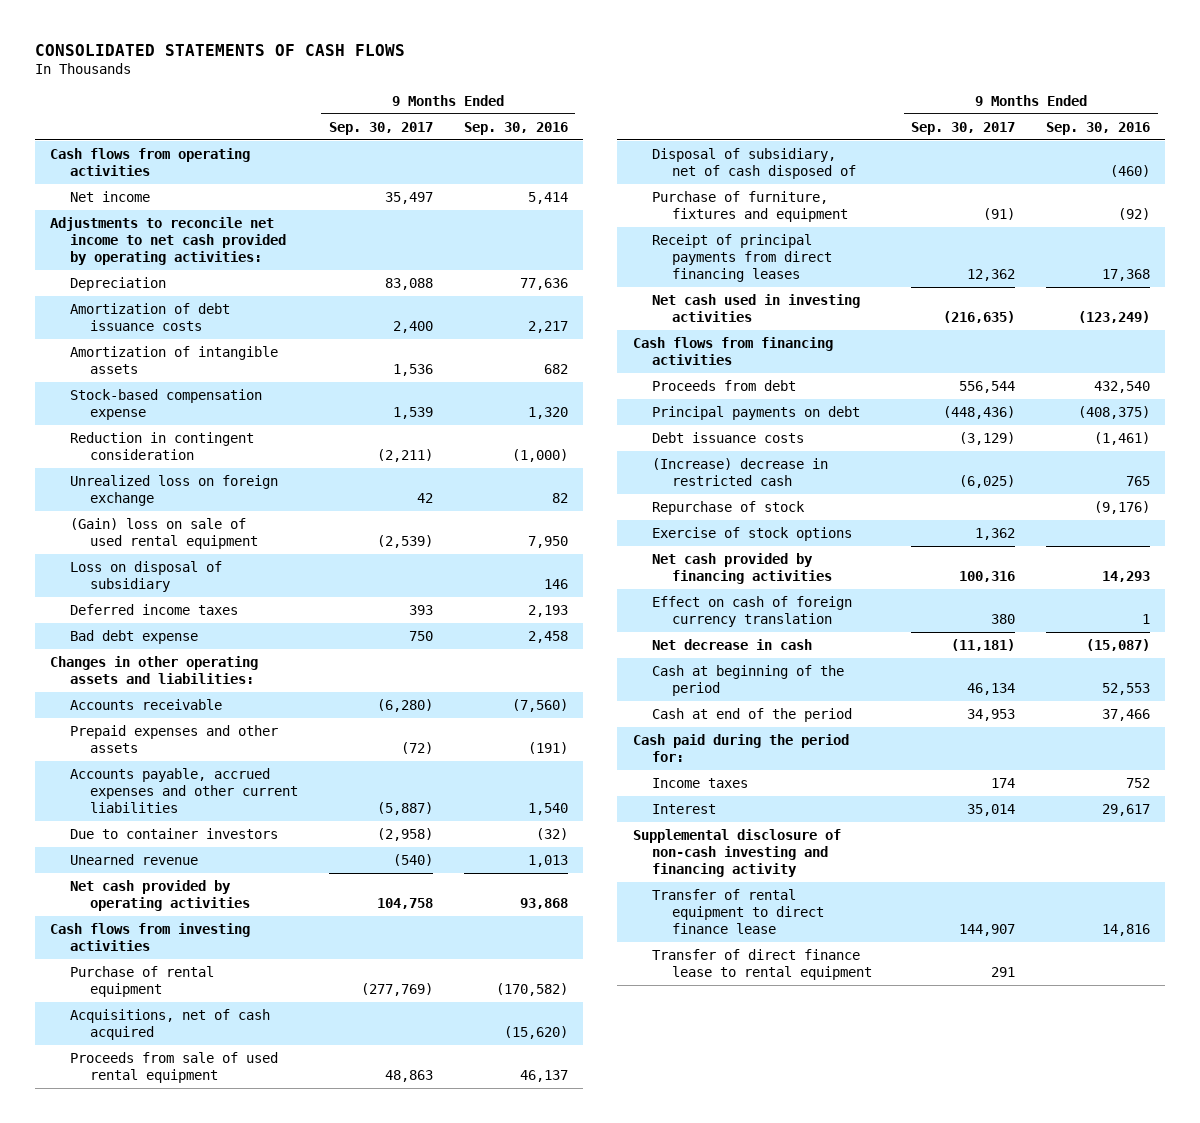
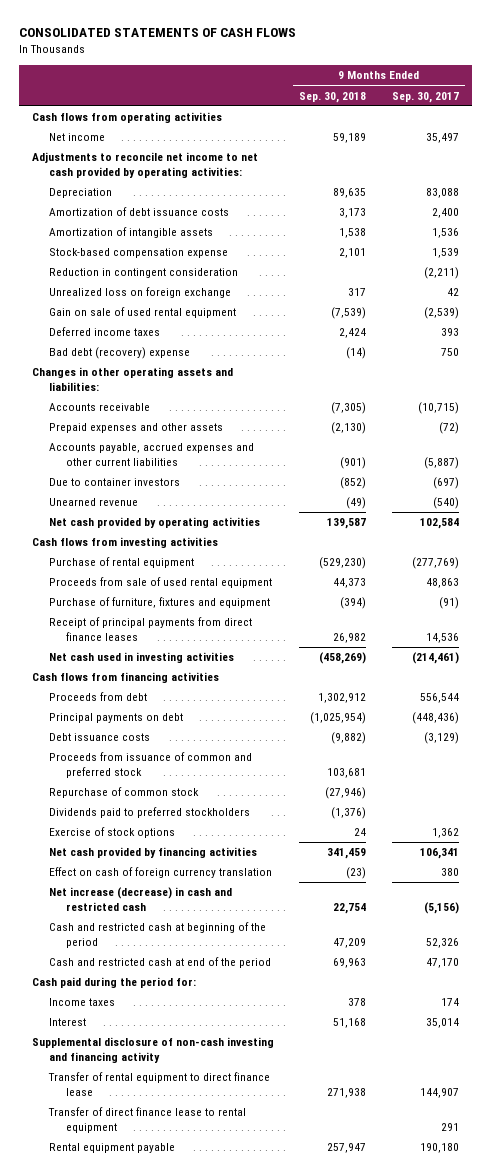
- | 9 Months Ended Sep. 30, 2017 | 9 Months Ended Sep. 30, 2016
+ | 9 Months Ended Sep. 30, 2018 | 9 Months Ended Sep. 30, 2017
- (Gain) loss on sale of used rental equipment | (2,539) | 7,950
- Loss on disposal of subsidiary | | 146
+ Gain on sale of used rental equipment | (7,539) | (2,539)
- Bad debt expense | 750 | 2,458
+ Bad debt (recovery) expense | (14) | 750
- Accounts receivable | (6,280) | (7,560)
+ Accounts receivable | (7,305) | (10,715)
- Due to container investors | (2,958) | (32)
+ Due to container investors | (852) | (697)
- Net cash provided by operating activities | 104,758 | 93,868
+ Net cash provided by operating activities | 139,587 | 102,584
- Acquisitions, net of cash acquired | | (15,620)
- Disposal of subsidiary, net of cash disposed of | | (460)
- Receipt of principal payments from direct financing leases | 12,362 | 17,368
- Net cash used in investing activities | (216,635) | (123,249)
+ Receipt of principal payments from direct finance leases | 26,982 | 14,536
+ Net cash used in investing activities | (458,269) | (214,461)
- (Increase) decrease in restricted cash | (6,025) | 765
- Repurchase of stock | | (9,176)
+ Proceeds from issuance of common and preferred stock | 103,681 |
+ Repurchase of common stock | (27,946) |
+ Dividends paid to preferred stockholders | (1,376) |
- Net cash provided by financing activities | 100,316 | 14,293
+ Net cash provided by financing activities | 341,459 | 106,341
- Net decrease in cash | (11,181) | (15,087)
- Cash at beginning of the period | 46,134 | 52,553
- Cash at end of the period | 34,953 | 37,466
+ Net increase (decrease) in cash and restricted cash | 22,754 | (5,156)
+ Cash and restricted cash at beginning of the period | 47,209 | 52,326
+ Cash and restricted cash at end of the period | 69,963 | 47,170
+ Rental equipment payable | 257,947 | 190,180

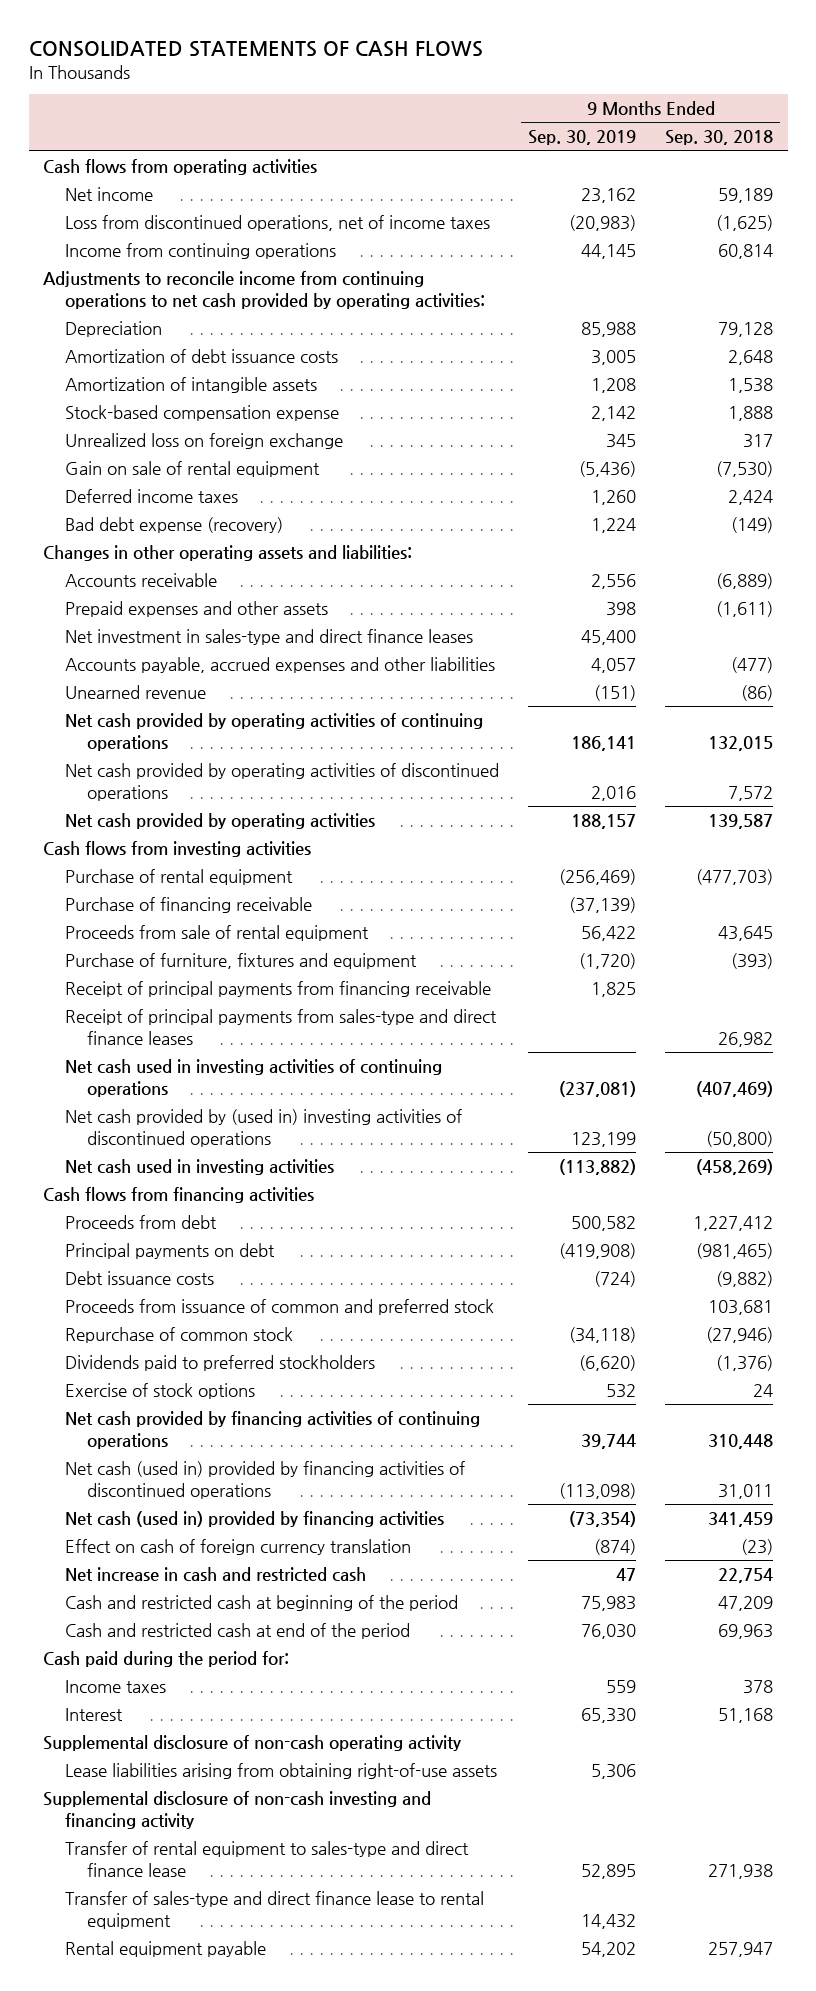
- | 9 Months Ended Sep. 30, 2018 | 9 Months Ended Sep. 30, 2017
+ | 9 Months Ended Sep. 30, 2019 | 9 Months Ended Sep. 30, 2018
- Adjustments to reconcile net income to net cash provided by operating activities:
- Depreciation | 89,635 | 83,088
- Amortization of debt issuance costs | 3,173 | 2,400
+ Loss from discontinued operations, net of income taxes | (20,983) | (1,625)
+ Income from continuing operations | 44,145 | 60,814
+ Adjustments to reconcile income from continuing operations to net cash provided by operating activities:
+ Depreciation | 85,988 | 79,128
+ Amortization of debt issuance costs | 3,005 | 2,648
- Stock-based compensation expense | 2,101 | 1,539
- Reduction in contingent consideration | | (2,211)
+ Stock-based compensation expense | 2,142 | 1,888
- Gain on sale of used rental equipment | (7,539) | (2,539)
+ Gain on sale of rental equipment | (5,436) | (7,530)
- Bad debt (recovery) expense | (14) | 750
+ Bad debt expense (recovery) | 1,224 | (149)
- Accounts receivable | (7,305) | (10,715)
- Prepaid expenses and other assets | (2,130) | (72)
- Accounts payable, accrued expenses and other current liabilities | (901) | (5,887)
- Due to container investors | (852) | (697)
- Unearned revenue | (49) | (540)
+ Accounts receivable | 2,556 | (6,889)
+ Prepaid expenses and other assets | 398 | (1,611)
+ Net investment in sales-type and direct finance leases | 45,400 |
+ Accounts payable, accrued expenses and other liabilities | 4,057 | (477)
+ Unearned revenue | (151) | (86)
+ Net cash provided by operating activities of continuing operations | 186,141 | 132,015
+ Net cash provided by operating activities of discontinued operations | 2,016 | 7,572
- Purchase of rental equipment | (529,230) | (277,769)
- Proceeds from sale of used rental equipment | 44,373 | 48,863
- Purchase of furniture, fixtures and equipment | (394) | (91)
- Receipt of principal payments from direct finance leases | 26,982 | 14,536
+ Purchase of rental equipment | (256,469) | (477,703)
+ Purchase of financing receivable | (37,139) |
+ Proceeds from sale of rental equipment | 56,422 | 43,645
+ Purchase of furniture, fixtures and equipment | (1,720) | (393)
+ Receipt of principal payments from financing receivable | 1,825 |
+ Receipt of principal payments from sales-type and direct finance leases | | 26,982
+ Net cash used in investing activities of continuing operations | (237,081) | (407,469)
+ Net cash provided by (used in) investing activities of discontinued operations | 123,199 | (50,800)
- Proceeds from debt | 1,302,912 | 556,544
- Principal payments on debt | (1,025,954) | (448,436)
+ Proceeds from debt | 500,582 | 1,227,412
+ Principal payments on debt | (419,908) | (981,465)
- Net cash provided by financing activities | 341,459 | 106,341
+ Net cash provided by financing activities of continuing operations | 39,744 | 310,448
+ Net cash (used in) provided by financing activities of discontinued operations | (113,098) | 31,011
+ Net cash (used in) provided by financing activities | (73,354) | 341,459
- Net increase (decrease) in cash and restricted cash | 22,754 | (5,156)
+ Net increase in cash and restricted cash | 47 | 22,754
+ Supplemental disclosure of non-cash operating activity
+ Lease liabilities arising from obtaining right-of-use assets | 5,306 |
- Transfer of rental equipment to direct finance lease | 271,938 | 144,907
- Transfer of direct finance lease to rental equipment | | 291
+ Transfer of rental equipment to sales-type and direct finance lease | 52,895 | 271,938
+ Transfer of sales-type and direct finance lease to rental equipment | 14,432 |

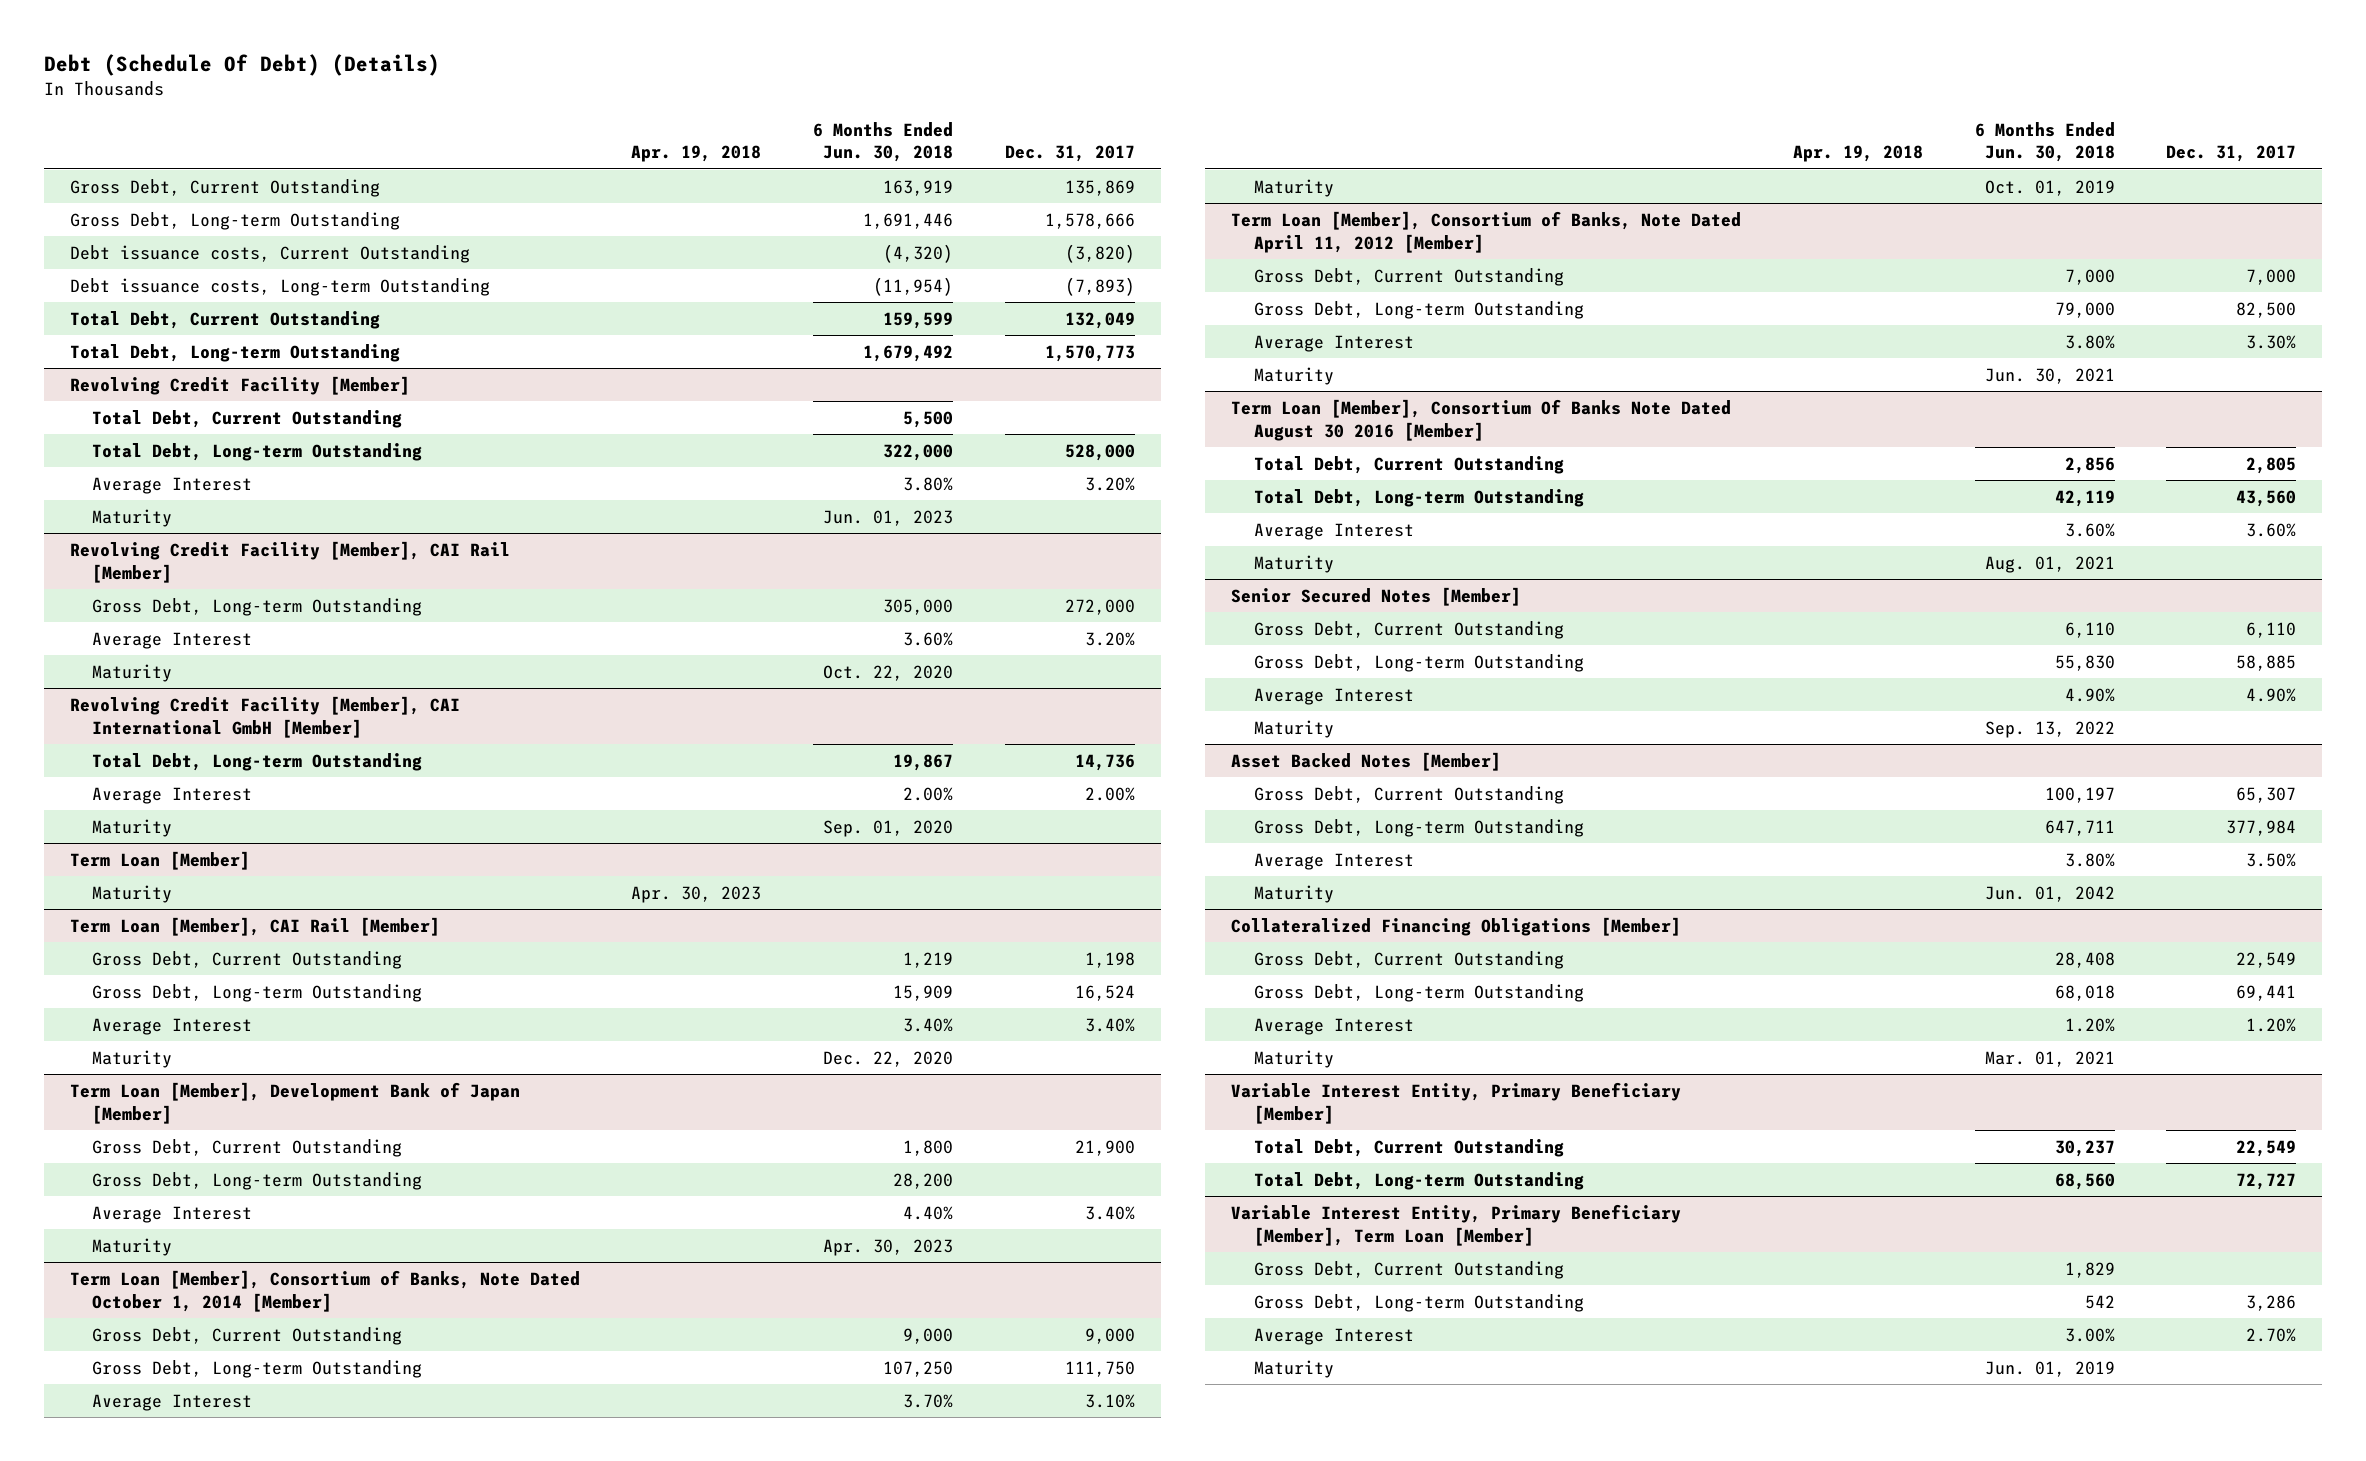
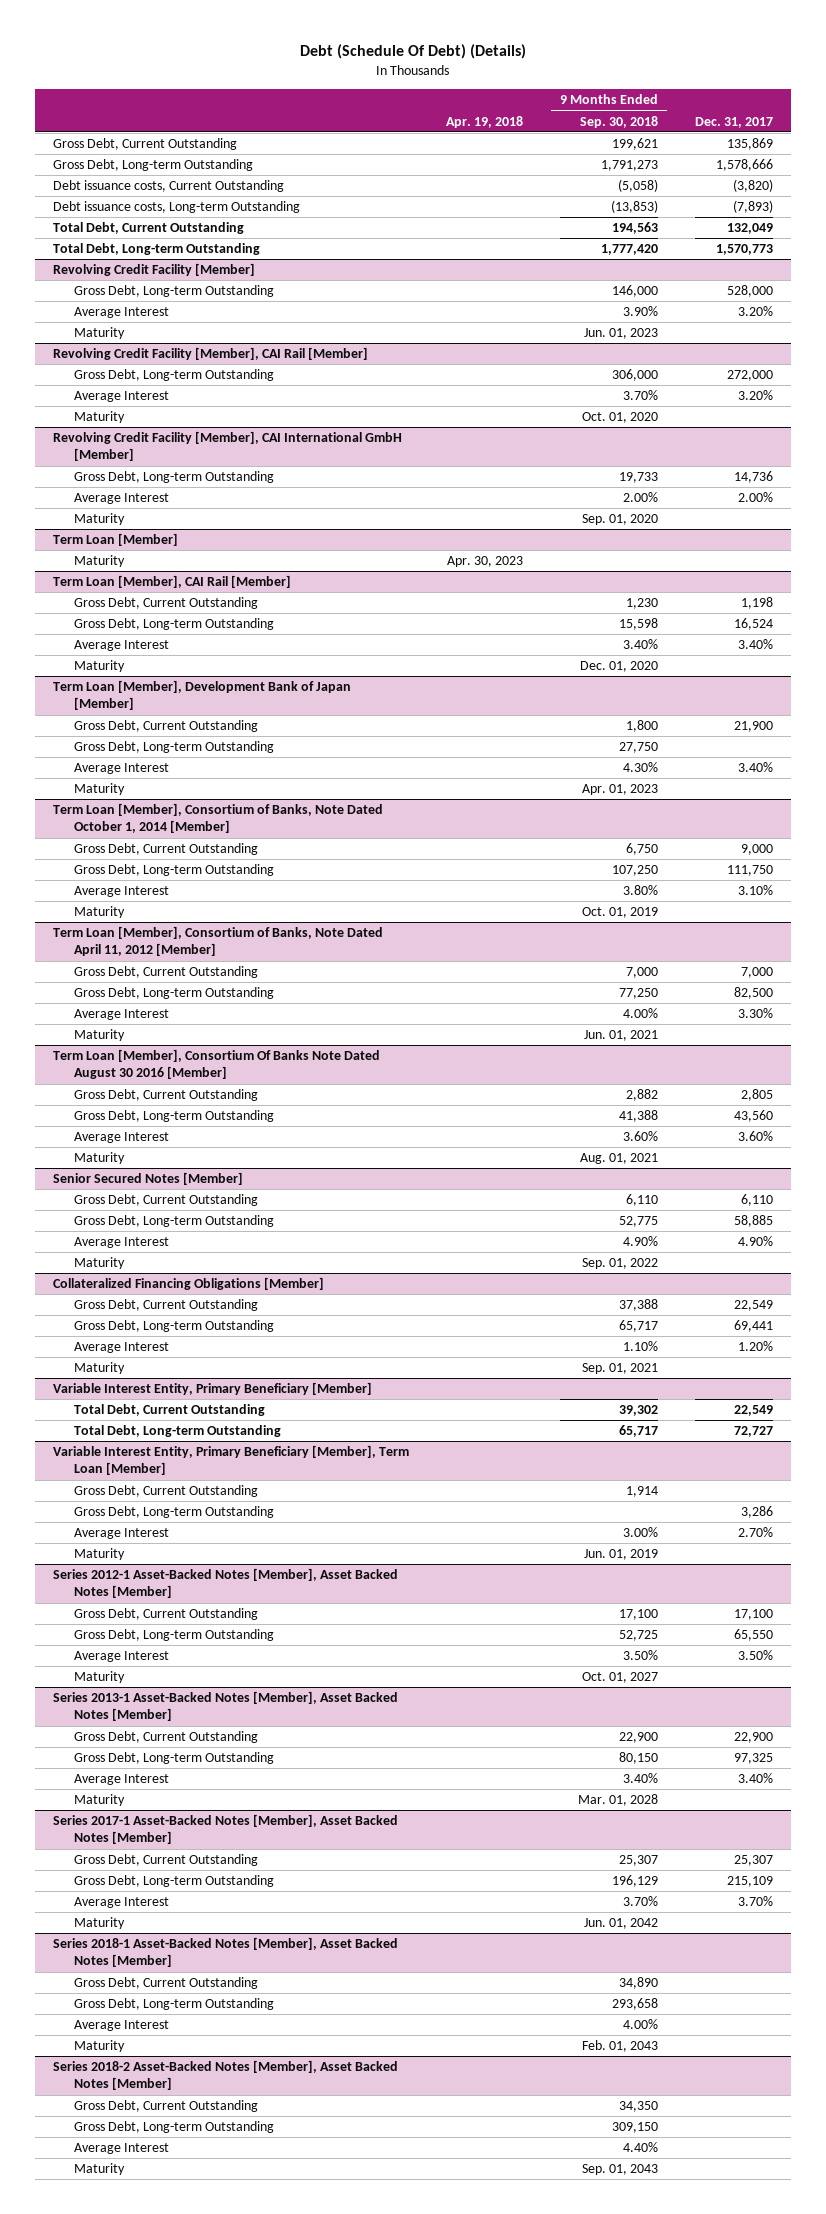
- | Apr. 19, 2018 | 6 Months Ended Jun. 30, 2018 | Dec. 31, 2017
+ | Apr. 19, 2018 | 9 Months Ended Sep. 30, 2018 | Dec. 31, 2017
@ Revolving Credit Facility [Member]
- Total Debt, Current Outstanding | | 5,500 |
- Total Debt, Long-term Outstanding | | 322,000 | 528,000
+ Gross Debt, Long-term Outstanding | | 146,000 | 528,000
@ Revolving Credit Facility [Member], CAI International GmbH [Member]
- Total Debt, Long-term Outstanding | | 19,867 | 14,736
+ Gross Debt, Long-term Outstanding | | 19,733 | 14,736
@ Term Loan [Member], Consortium Of Banks Note Dated August 30 2016 [Member]
- Total Debt, Current Outstanding | | 2,856 | 2,805
- Total Debt, Long-term Outstanding | | 42,119 | 43,560
+ Gross Debt, Current Outstanding | | 2,882 | 2,805
+ Gross Debt, Long-term Outstanding | | 41,388 | 43,560
- Asset Backed Notes [Member]
- Gross Debt, Current Outstanding | | 100,197 | 65,307
- Gross Debt, Long-term Outstanding | | 647,711 | 377,984
- Average Interest | | 3.80% | 3.50%
- Maturity | | Jun. 01, 2042 |
+ Series 2012-1 Asset-Backed Notes [Member], Asset Backed Notes [Member]
+ Gross Debt, Current Outstanding | | 17,100 | 17,100
+ Gross Debt, Long-term Outstanding | | 52,725 | 65,550
+ Average Interest | | 3.50% | 3.50%
+ Maturity | | Oct. 01, 2027 |
+ Series 2013-1 Asset-Backed Notes [Member], Asset Backed Notes [Member]
+ Gross Debt, Current Outstanding | | 22,900 | 22,900
+ Gross Debt, Long-term Outstanding | | 80,150 | 97,325
+ Average Interest | | 3.40% | 3.40%
+ Maturity | | Mar. 01, 2028 |
+ Series 2017-1 Asset-Backed Notes [Member], Asset Backed Notes [Member]
+ Gross Debt, Current Outstanding | | 25,307 | 25,307
+ Gross Debt, Long-term Outstanding | | 196,129 | 215,109
+ Average Interest | | 3.70% | 3.70%
+ Maturity | | Jun. 01, 2042 |
+ Series 2018-1 Asset-Backed Notes [Member], Asset Backed Notes [Member]
+ Gross Debt, Current Outstanding | | 34,890 |
+ Gross Debt, Long-term Outstanding | | 293,658 |
+ Average Interest | | 4.00% |
+ Maturity | | Feb. 01, 2043 |
+ Series 2018-2 Asset-Backed Notes [Member], Asset Backed Notes [Member]
+ Gross Debt, Current Outstanding | | 34,350 |
+ Gross Debt, Long-term Outstanding | | 309,150 |
+ Average Interest | | 4.40% |
+ Maturity | | Sep. 01, 2043 |

